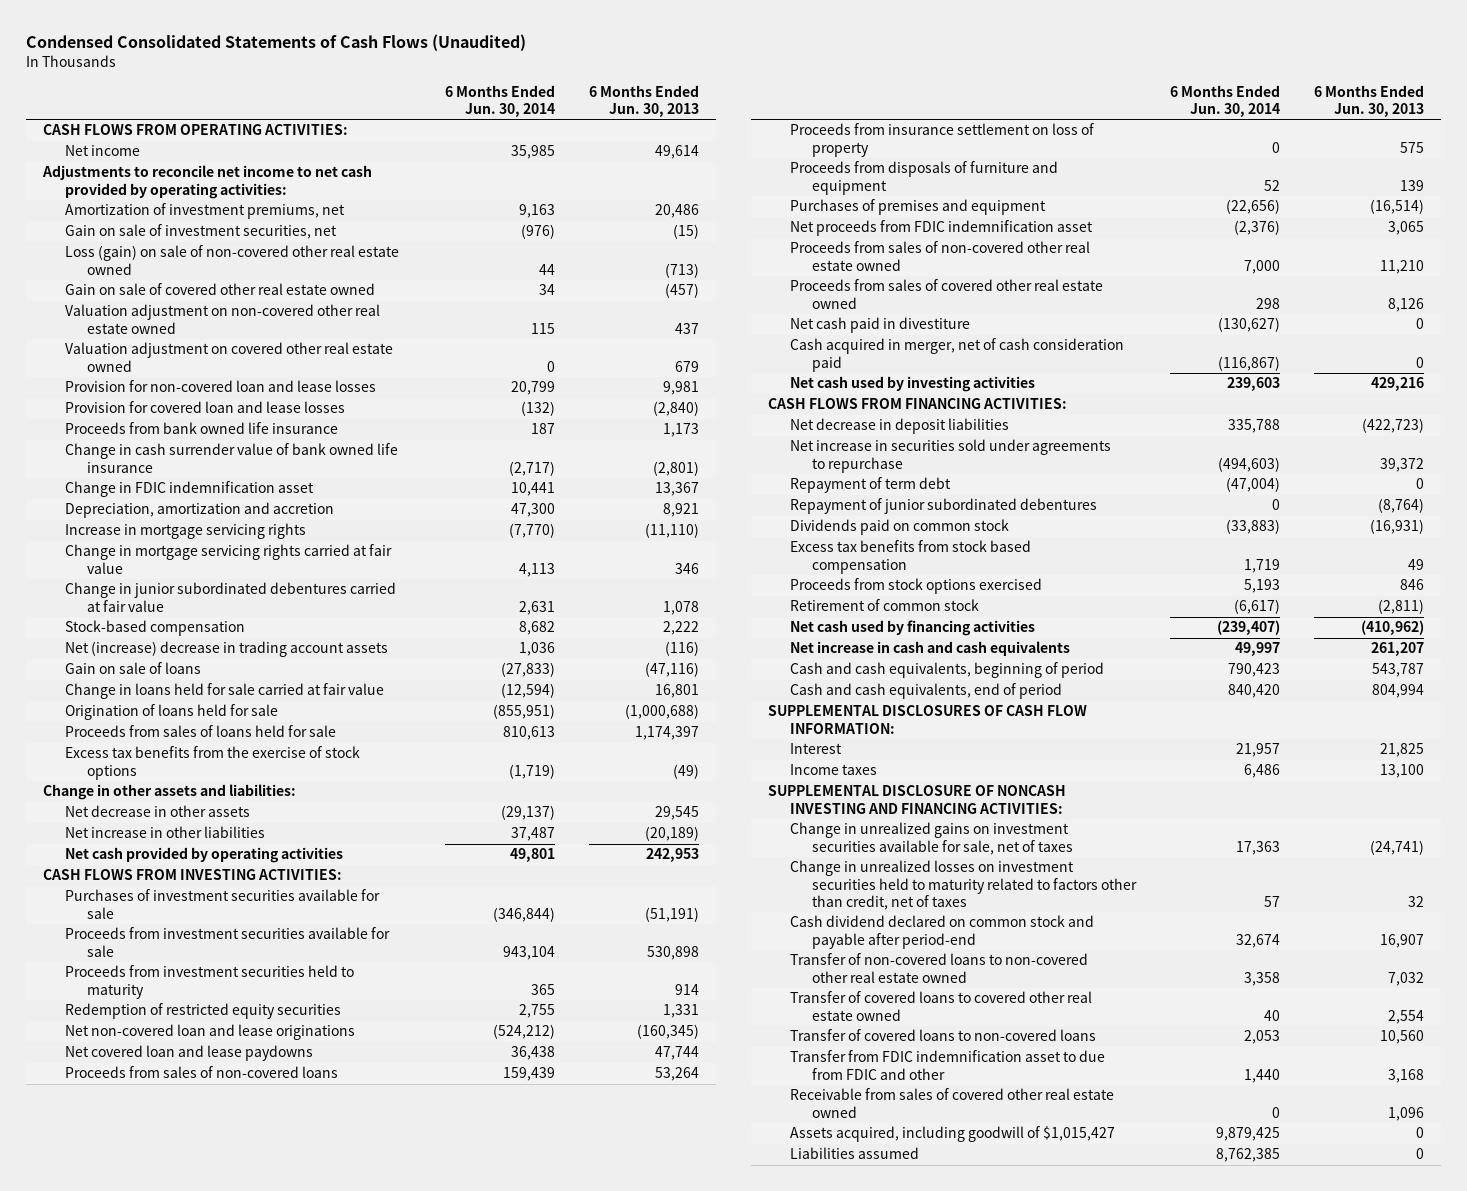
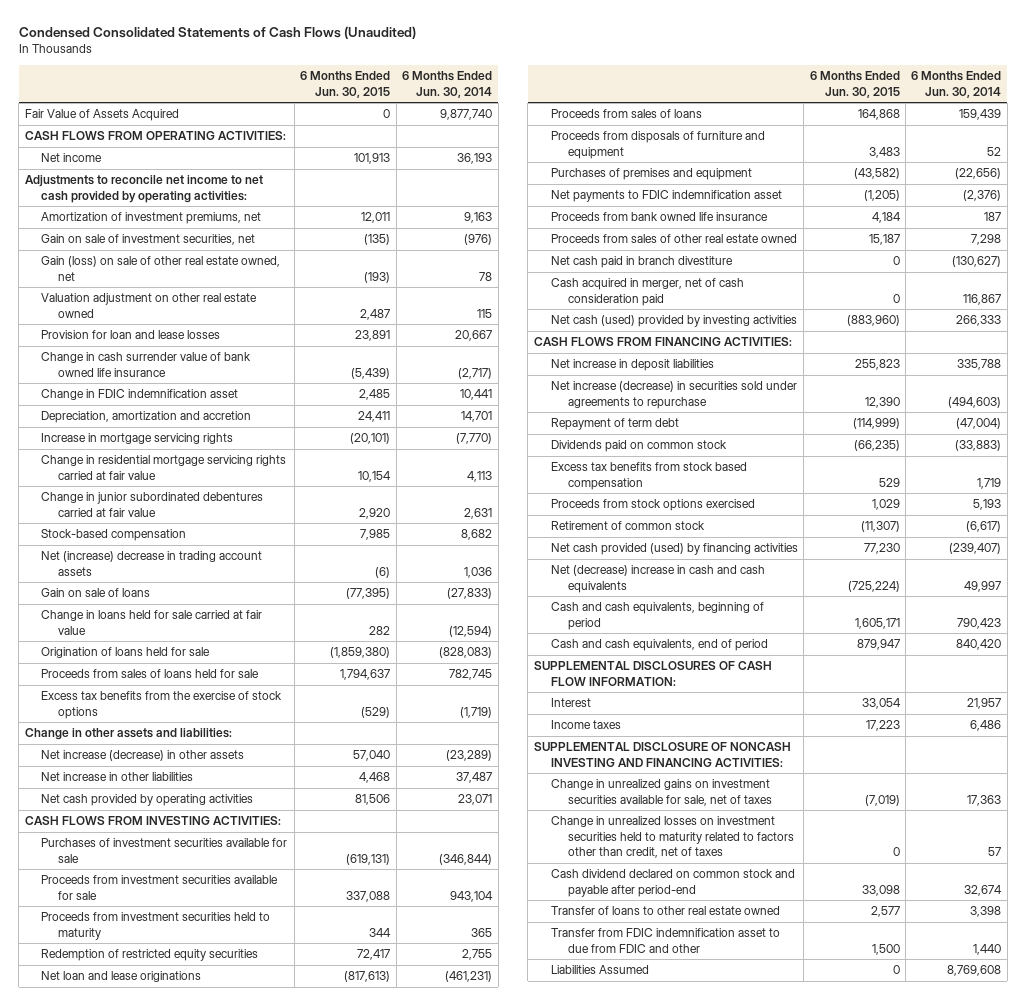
- | 6 Months Ended Jun. 30, 2014 | 6 Months Ended Jun. 30, 2013
+ | 6 Months Ended Jun. 30, 2015 | 6 Months Ended Jun. 30, 2014
+ Fair Value of Assets Acquired | 0 | 9,877,740
- Net income | 35,985 | 49,614
+ Net income | 101,913 | 36,193
- Loss (gain) on sale of non-covered other real estate owned | 44 | (713)
- Gain on sale of covered other real estate owned | 34 | (457)
- Valuation adjustment on non-covered other real estate owned | 115 | 437
- Valuation adjustment on covered other real estate owned | 0 | 679
- Provision for non-covered loan and lease losses | 20,799 | 9,981
- Provision for covered loan and lease losses | (132) | (2,840)
+ Gain (loss) on sale of other real estate owned, net | (193) | 78
+ Valuation adjustment on other real estate owned | 2,487 | 115
+ Provision for loan and lease losses | 23,891 | 20,667
- Depreciation, amortization and accretion | 47,300 | 8,921
+ Depreciation, amortization and accretion | 24,411 | 14,701
- Change in mortgage servicing rights carried at fair value | 4,113 | 346
+ Change in residential mortgage servicing rights carried at fair value | 10,154 | 4,113
- Origination of loans held for sale | (855,951) | (1,000,688)
- Proceeds from sales of loans held for sale | 810,613 | 1,174,397
+ Origination of loans held for sale | (1,859,380) | (828,083)
+ Proceeds from sales of loans held for sale | 1,794,637 | 782,745
- Net decrease in other assets | (29,137) | 29,545
+ Net increase (decrease) in other assets | 57,040 | (23,289)
- Net cash provided by operating activities | 49,801 | 242,953
+ Net cash provided by operating activities | 81,506 | 23,071
- Net non-covered loan and lease originations | (524,212) | (160,345)
- Net covered loan and lease paydowns | 36,438 | 47,744
- Proceeds from sales of non-covered loans | 159,439 | 53,264
- Proceeds from insurance settlement on loss of property | 0 | 575
+ Net loan and lease originations | (817,613) | (461,231)
+ Proceeds from sales of loans | 164,868 | 159,439
- Net proceeds from FDIC indemnification asset | (2,376) | 3,065
- Proceeds from sales of non-covered other real estate owned | 7,000 | 11,210
- Proceeds from sales of covered other real estate owned | 298 | 8,126
- Net cash paid in divestiture | (130,627) | 0
- Cash acquired in merger, net of cash consideration paid | (116,867) | 0
- Net cash used by investing activities | 239,603 | 429,216
+ Net payments to FDIC indemnification asset | (1,205) | (2,376)
moved down: Proceeds from bank owned life insurance | 4,184 | 187
+ Proceeds from sales of other real estate owned | 15,187 | 7,298
+ Net cash paid in branch divestiture | 0 | (130,627)
+ Cash acquired in merger, net of cash consideration paid | 0 | 116,867
+ Net cash (used) provided by investing activities | (883,960) | 266,333
- Net decrease in deposit liabilities | 335,788 | (422,723)
- Net increase in securities sold under agreements to repurchase | (494,603) | 39,372
+ Net increase in deposit liabilities | 255,823 | 335,788
+ Net increase (decrease) in securities sold under agreements to repurchase | 12,390 | (494,603)
- Repayment of junior subordinated debentures | 0 | (8,764)
- Net cash used by financing activities | (239,407) | (410,962)
- Net increase in cash and cash equivalents | 49,997 | 261,207
+ Net cash provided (used) by financing activities | 77,230 | (239,407)
+ Net (decrease) increase in cash and cash equivalents | (725,224) | 49,997
- Transfer of non-covered loans to non-covered other real estate owned | 3,358 | 7,032
- Transfer of covered loans to covered other real estate owned | 40 | 2,554
- Transfer of covered loans to non-covered loans | 2,053 | 10,560
+ Transfer of loans to other real estate owned | 2,577 | 3,398
- Receivable from sales of covered other real estate owned | 0 | 1,096
- Assets acquired, including goodwill of $1,015,427 | 9,879,425 | 0
- Liabilities assumed | 8,762,385 | 0
+ Liabilities Assumed | 0 | 8,769,608

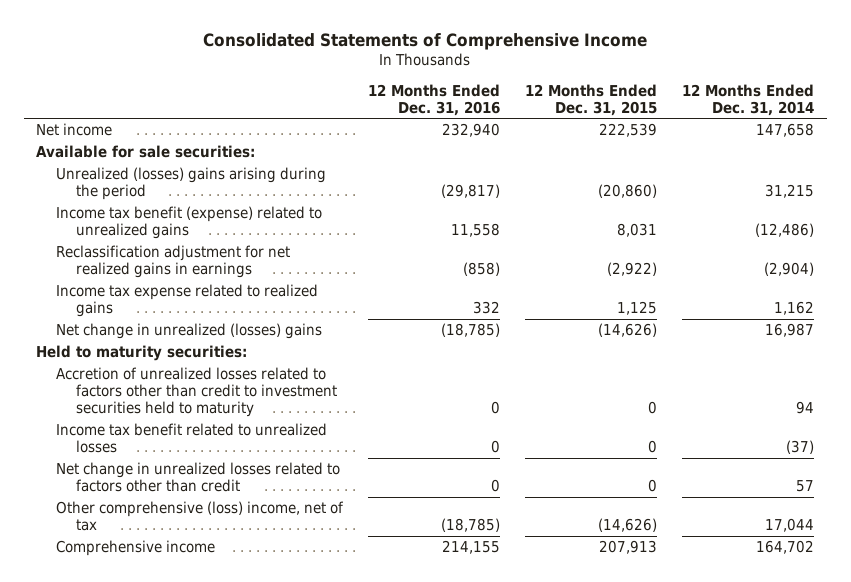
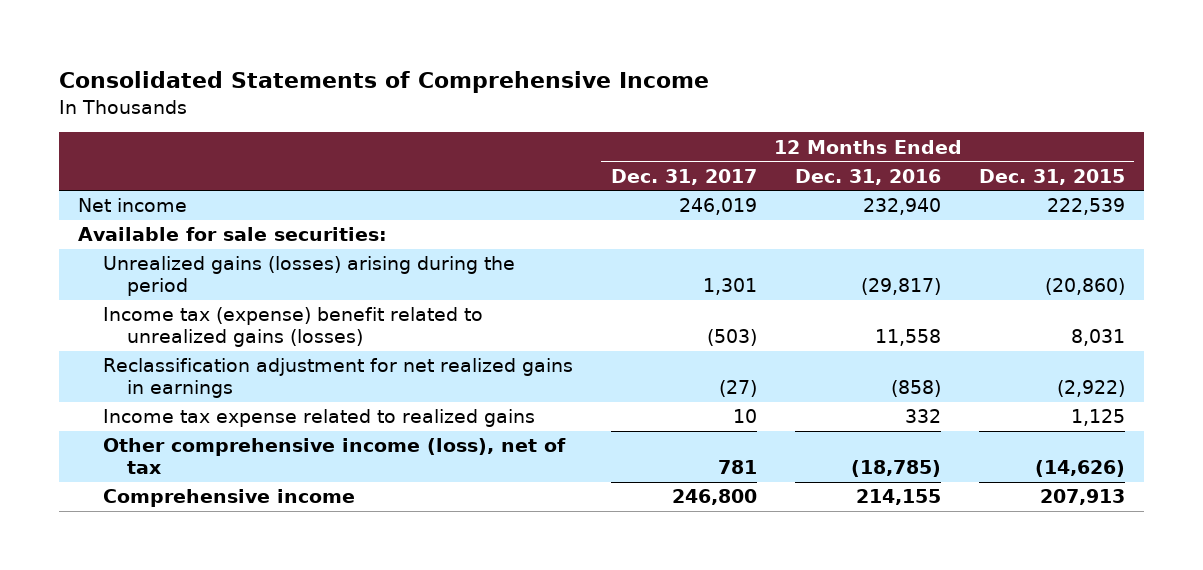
- | 12 Months Ended Dec. 31, 2016 | 12 Months Ended Dec. 31, 2015 | 12 Months Ended Dec. 31, 2014
+ | 12 Months Ended Dec. 31, 2017 | 12 Months Ended Dec. 31, 2016 | 12 Months Ended Dec. 31, 2015
- Unrealized (losses) gains arising during the period | (29,817) | (20,860) | 31,215
- Income tax benefit (expense) related to unrealized gains | 11,558 | 8,031 | (12,486)
+ Unrealized gains (losses) arising during the period | 1,301 | (29,817) | (20,860)
+ Income tax (expense) benefit related to unrealized gains (losses) | (503) | 11,558 | 8,031
- Net change in unrealized (losses) gains | (18,785) | (14,626) | 16,987
- Held to maturity securities:
- Accretion of unrealized losses related to factors other than credit to investment securities held to maturity | 0 | 0 | 94
- Income tax benefit related to unrealized losses | 0 | 0 | (37)
- Net change in unrealized losses related to factors other than credit | 0 | 0 | 57
- Other comprehensive (loss) income, net of tax | (18,785) | (14,626) | 17,044
+ Other comprehensive income (loss), net of tax | 781 | (18,785) | (14,626)

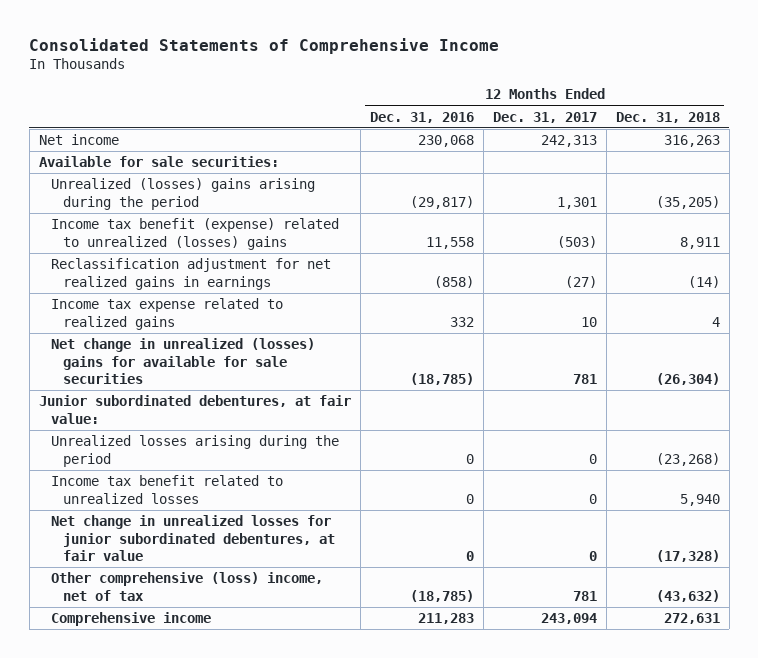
- | 12 Months Ended Dec. 31, 2017 | 12 Months Ended Dec. 31, 2016 | 12 Months Ended Dec. 31, 2015
+ | 12 Months Ended Dec. 31, 2016 | 12 Months Ended Dec. 31, 2017 | 12 Months Ended Dec. 31, 2018
- Net income | 246,019 | 232,940 | 222,539
+ Net income | 230,068 | 242,313 | 316,263
- Unrealized gains (losses) arising during the period | 1,301 | (29,817) | (20,860)
- Income tax (expense) benefit related to unrealized gains (losses) | (503) | 11,558 | 8,031
+ Unrealized (losses) gains arising during the period | (29,817) | 1,301 | (35,205)
+ Income tax benefit (expense) related to unrealized (losses) gains | 11,558 | (503) | 8,911
- Other comprehensive income (loss), net of tax | 781 | (18,785) | (14,626)
- Comprehensive income | 246,800 | 214,155 | 207,913
+ Net change in unrealized (losses) gains for available for sale securities | (18,785) | 781 | (26,304)
+ Junior subordinated debentures, at fair value:
+ Unrealized losses arising during the period | 0 | 0 | (23,268)
+ Income tax benefit related to unrealized losses | 0 | 0 | 5,940
+ Net change in unrealized losses for junior subordinated debentures, at fair value | 0 | 0 | (17,328)
+ Other comprehensive (loss) income, net of tax | (18,785) | 781 | (43,632)
+ Comprehensive income | 211,283 | 243,094 | 272,631

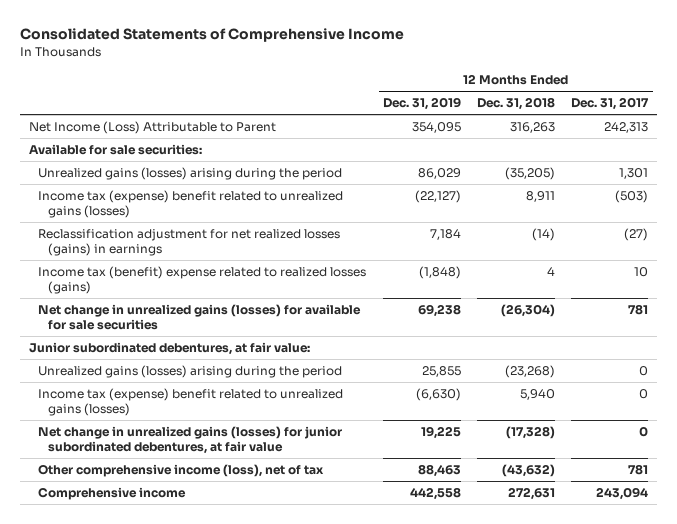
- | 12 Months Ended Dec. 31, 2016 | 12 Months Ended Dec. 31, 2017 | 12 Months Ended Dec. 31, 2018
+ | 12 Months Ended Dec. 31, 2019 | 12 Months Ended Dec. 31, 2018 | 12 Months Ended Dec. 31, 2017
- Net income | 230,068 | 242,313 | 316,263
+ Net Income (Loss) Attributable to Parent | 354,095 | 316,263 | 242,313
- Unrealized (losses) gains arising during the period | (29,817) | 1,301 | (35,205)
- Income tax benefit (expense) related to unrealized (losses) gains | 11,558 | (503) | 8,911
- Reclassification adjustment for net realized gains in earnings | (858) | (27) | (14)
- Income tax expense related to realized gains | 332 | 10 | 4
- Net change in unrealized (losses) gains for available for sale securities | (18,785) | 781 | (26,304)
+ Unrealized gains (losses) arising during the period | 86,029 | (35,205) | 1,301
+ Income tax (expense) benefit related to unrealized gains (losses) | (22,127) | 8,911 | (503)
+ Reclassification adjustment for net realized losses (gains) in earnings | 7,184 | (14) | (27)
+ Income tax (benefit) expense related to realized losses (gains) | (1,848) | 4 | 10
+ Net change in unrealized gains (losses) for available for sale securities | 69,238 | (26,304) | 781
- Unrealized losses arising during the period | 0 | 0 | (23,268)
- Income tax benefit related to unrealized losses | 0 | 0 | 5,940
- Net change in unrealized losses for junior subordinated debentures, at fair value | 0 | 0 | (17,328)
- Other comprehensive (loss) income, net of tax | (18,785) | 781 | (43,632)
+ Unrealized gains (losses) arising during the period | 25,855 | (23,268) | 0
+ Income tax (expense) benefit related to unrealized gains (losses) | (6,630) | 5,940 | 0
+ Net change in unrealized gains (losses) for junior subordinated debentures, at fair value | 19,225 | (17,328) | 0
+ Other comprehensive income (loss), net of tax | 88,463 | (43,632) | 781

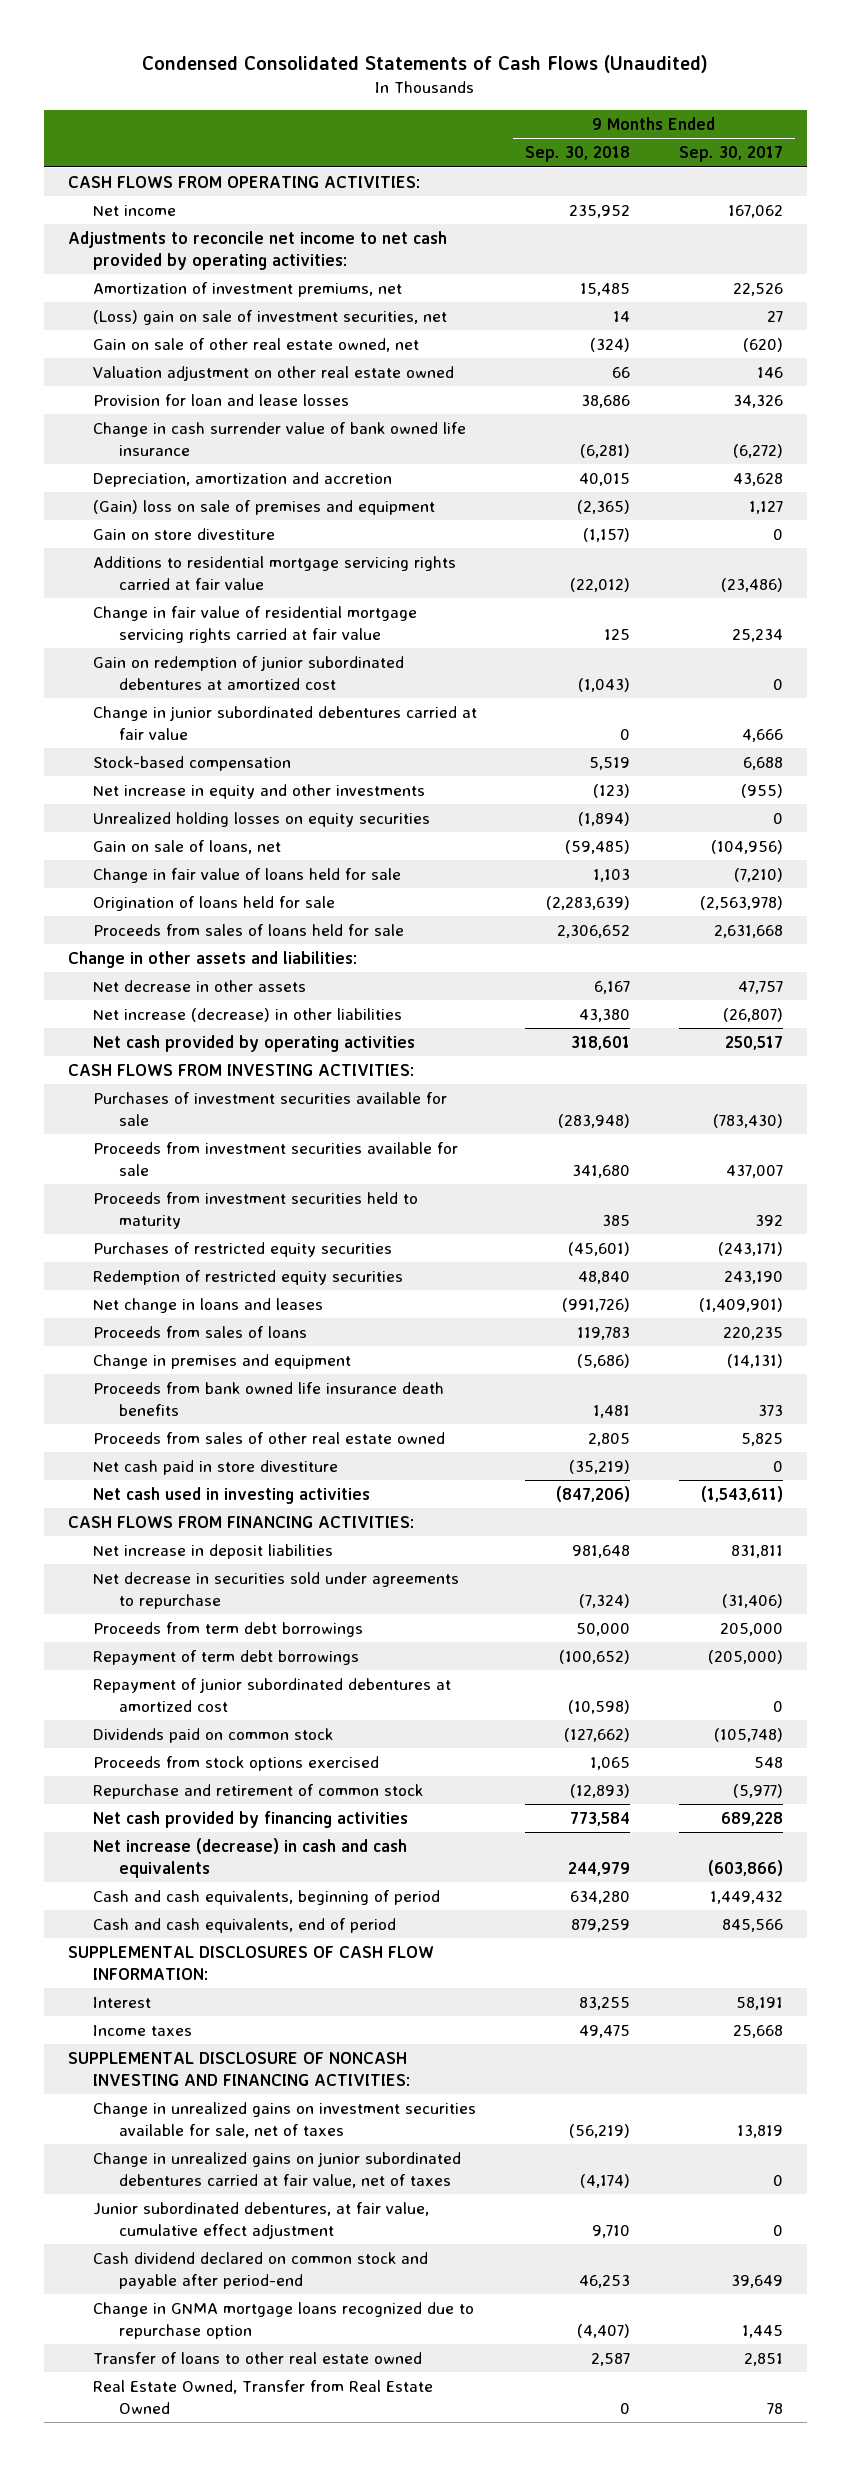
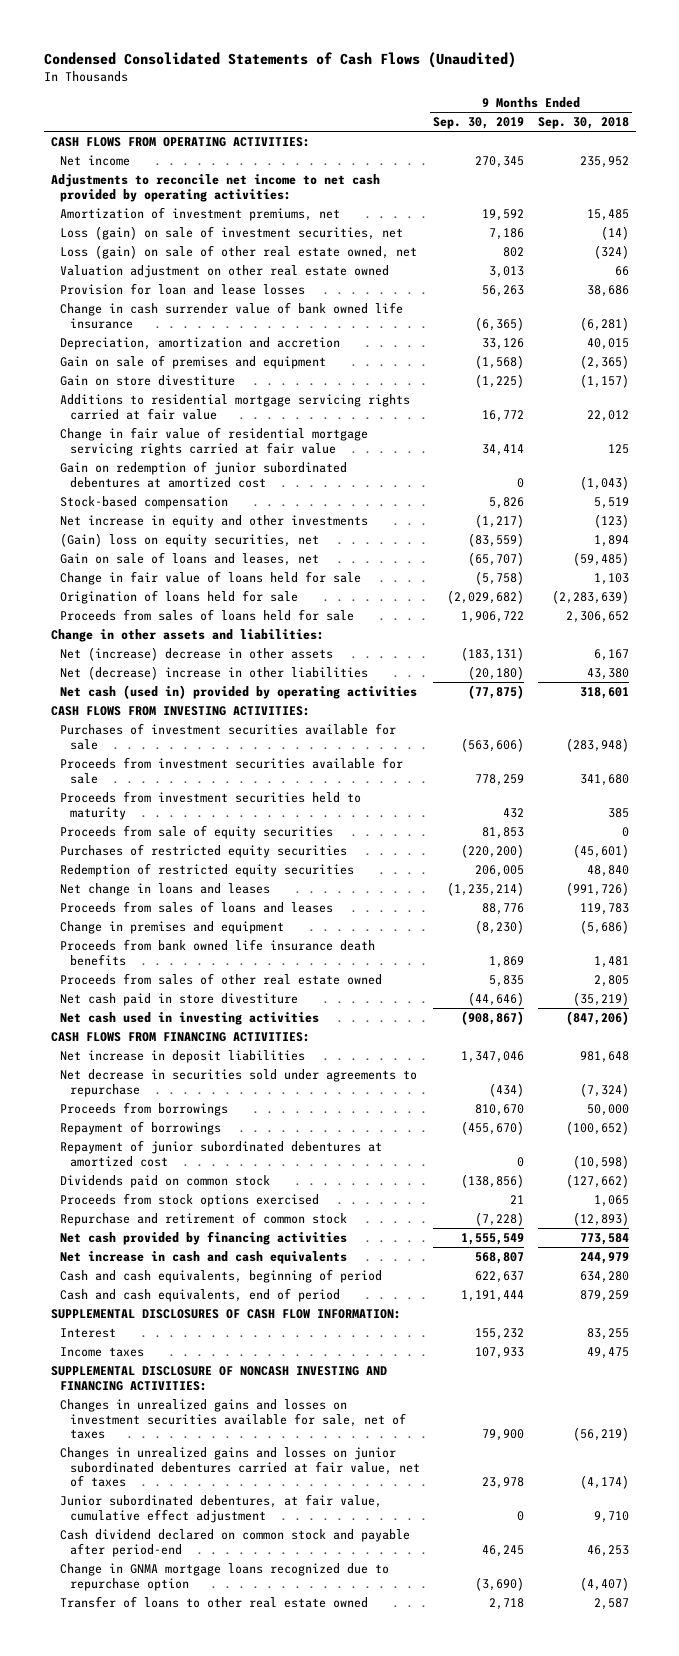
- | 9 Months Ended Sep. 30, 2018 | 9 Months Ended Sep. 30, 2017
+ | 9 Months Ended Sep. 30, 2019 | 9 Months Ended Sep. 30, 2018
- (Loss) gain on sale of investment securities, net | 14 | 27
- Gain on sale of other real estate owned, net | (324) | (620)
+ Loss (gain) on sale of investment securities, net | 7,186 | (14)
+ Loss (gain) on sale of other real estate owned, net | 802 | (324)
- (Gain) loss on sale of premises and equipment | (2,365) | 1,127
+ Gain on sale of premises and equipment | (1,568) | (2,365)
- Additions to residential mortgage servicing rights carried at fair value | (22,012) | (23,486)
+ Additions to residential mortgage servicing rights carried at fair value | 16,772 | 22,012
- Change in junior subordinated debentures carried at fair value | 0 | 4,666
- Unrealized holding losses on equity securities | (1,894) | 0
- Gain on sale of loans, net | (59,485) | (104,956)
+ (Gain) loss on equity securities, net | (83,559) | 1,894
+ Gain on sale of loans and leases, net | (65,707) | (59,485)
- Net decrease in other assets | 6,167 | 47,757
- Net increase (decrease) in other liabilities | 43,380 | (26,807)
- Net cash provided by operating activities | 318,601 | 250,517
+ Net (increase) decrease in other assets | (183,131) | 6,167
+ Net (decrease) increase in other liabilities | (20,180) | 43,380
+ Net cash (used in) provided by operating activities | (77,875) | 318,601
+ Proceeds from sale of equity securities | 81,853 | 0
- Proceeds from sales of loans | 119,783 | 220,235
+ Proceeds from sales of loans and leases | 88,776 | 119,783
- Proceeds from term debt borrowings | 50,000 | 205,000
- Repayment of term debt borrowings | (100,652) | (205,000)
+ Proceeds from borrowings | 810,670 | 50,000
+ Repayment of borrowings | (455,670) | (100,652)
- Net increase (decrease) in cash and cash equivalents | 244,979 | (603,866)
+ Net increase in cash and cash equivalents | 568,807 | 244,979
- Change in unrealized gains on investment securities available for sale, net of taxes | (56,219) | 13,819
- Change in unrealized gains on junior subordinated debentures carried at fair value, net of taxes | (4,174) | 0
+ Changes in unrealized gains and losses on investment securities available for sale, net of taxes | 79,900 | (56,219)
+ Changes in unrealized gains and losses on junior subordinated debentures carried at fair value, net of taxes | 23,978 | (4,174)
- Real Estate Owned, Transfer from Real Estate Owned | 0 | 78

